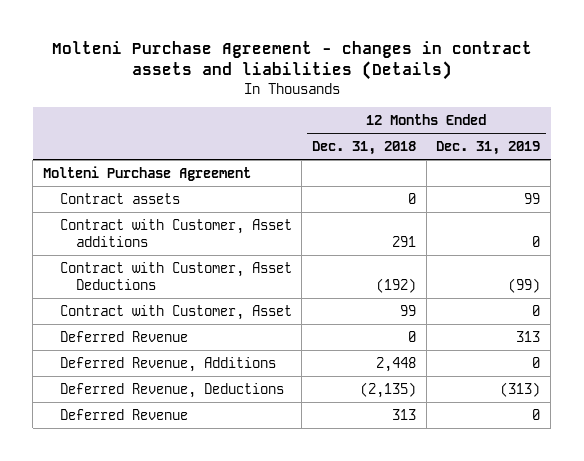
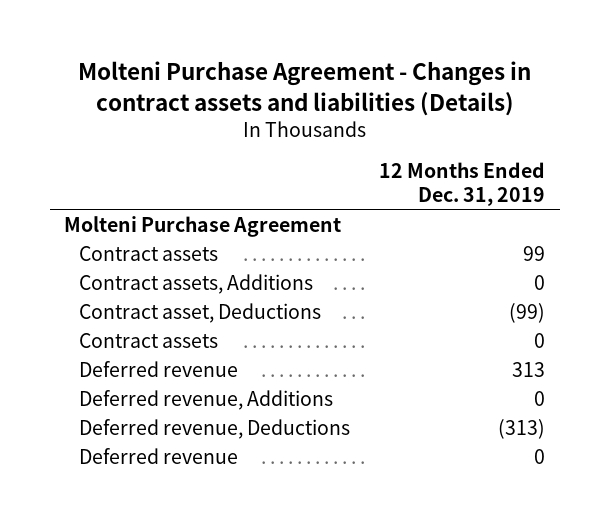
- Molteni Purchase Agreement - changes in contract assets and liabilities (Details)
+ Molteni Purchase Agreement - Changes in contract assets and liabilities (Details)
- | 12 Months Ended Dec. 31, 2018 | 12 Months Ended Dec. 31, 2019
+ | 12 Months Ended Dec. 31, 2019
- Contract with Customer, Asset additions | 291 | 0
- Contract with Customer, Asset Deductions | (192) | (99)
- Contract with Customer, Asset | 99 | 0
- Deferred Revenue | 0 | 313
- Deferred Revenue, Additions | 2,448 | 0
- Deferred Revenue, Deductions | (2,135) | (313)
- Deferred Revenue | 313 | 0
+ Contract assets, Additions | 0
+ Contract asset, Deductions | (99)
+ Contract assets | 0
+ Deferred revenue | 313
+ Deferred revenue, Additions | 0
+ Deferred revenue, Deductions | (313)
+ Deferred revenue | 0

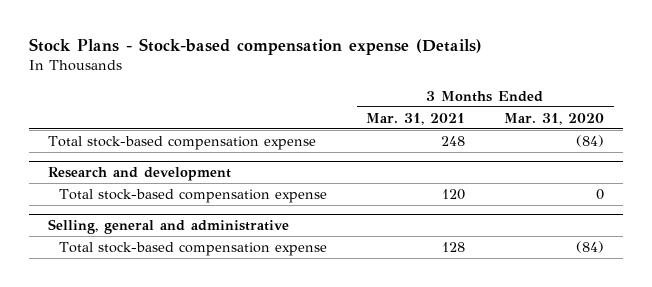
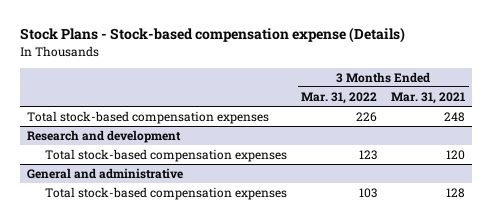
- | 3 Months Ended Mar. 31, 2021 | 3 Months Ended Mar. 31, 2020
+ | 3 Months Ended Mar. 31, 2022 | 3 Months Ended Mar. 31, 2021
- Total stock-based compensation expense | 248 | (84)
+ Total stock-based compensation expenses | 226 | 248
@ Research and development
- Total stock-based compensation expense | 120 | 0
- Selling, general and administrative
- Total stock-based compensation expense | 128 | (84)
@ Research and development
+ Total stock-based compensation expenses | 123 | 120
+ General and administrative
+ Total stock-based compensation expenses | 103 | 128

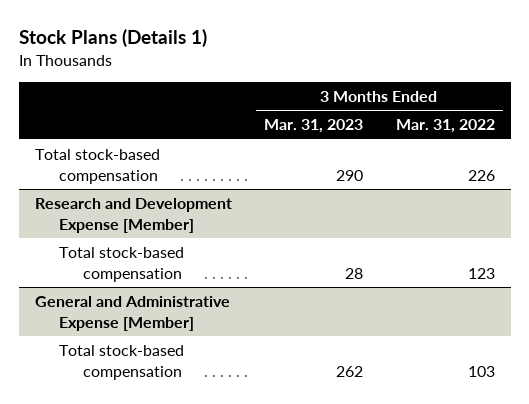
- Stock Plans - Stock-based compensation expense (Details)
+ Stock Plans (Details 1)
- | 3 Months Ended Mar. 31, 2022 | 3 Months Ended Mar. 31, 2021
+ | 3 Months Ended Mar. 31, 2023 | 3 Months Ended Mar. 31, 2022
- Total stock-based compensation expenses | 226 | 248
- Research and development
- Total stock-based compensation expenses | 123 | 120
- General and administrative
- Total stock-based compensation expenses | 103 | 128
+ Total stock-based compensation | 290 | 226
+ Research and Development Expense [Member]
+ Total stock-based compensation | 28 | 123
+ General and Administrative Expense [Member]
+ Total stock-based compensation | 262 | 103

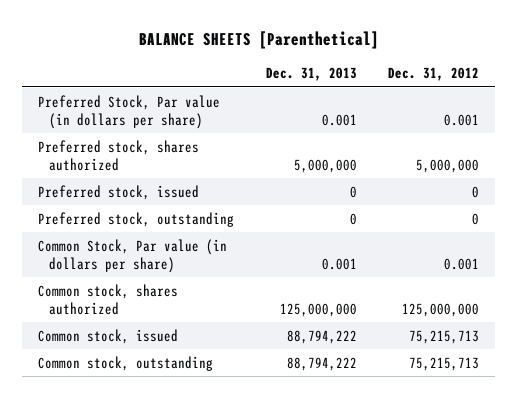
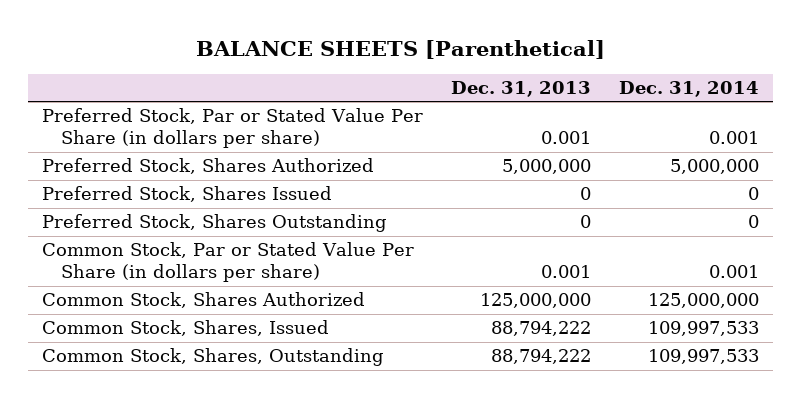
- | Dec. 31, 2013 | Dec. 31, 2012
+ | Dec. 31, 2013 | Dec. 31, 2014
- Preferred Stock, Par value (in dollars per share) | 0.001 | 0.001
- Preferred stock, shares authorized | 5,000,000 | 5,000,000
- Preferred stock, issued | 0 | 0
- Preferred stock, outstanding | 0 | 0
- Common Stock, Par value (in dollars per share) | 0.001 | 0.001
- Common stock, shares authorized | 125,000,000 | 125,000,000
- Common stock, issued | 88,794,222 | 75,215,713
- Common stock, outstanding | 88,794,222 | 75,215,713
+ Preferred Stock, Par or Stated Value Per Share (in dollars per share) | 0.001 | 0.001
+ Preferred Stock, Shares Authorized | 5,000,000 | 5,000,000
+ Preferred Stock, Shares Issued | 0 | 0
+ Preferred Stock, Shares Outstanding | 0 | 0
+ Common Stock, Par or Stated Value Per Share (in dollars per share) | 0.001 | 0.001
+ Common Stock, Shares Authorized | 125,000,000 | 125,000,000
+ Common Stock, Shares, Issued | 88,794,222 | 109,997,533
+ Common Stock, Shares, Outstanding | 88,794,222 | 109,997,533

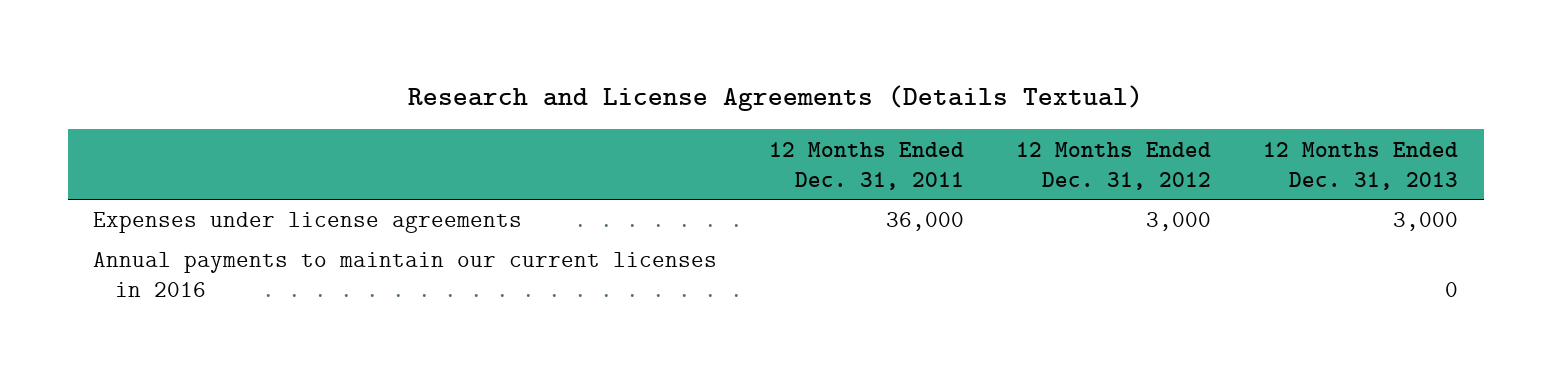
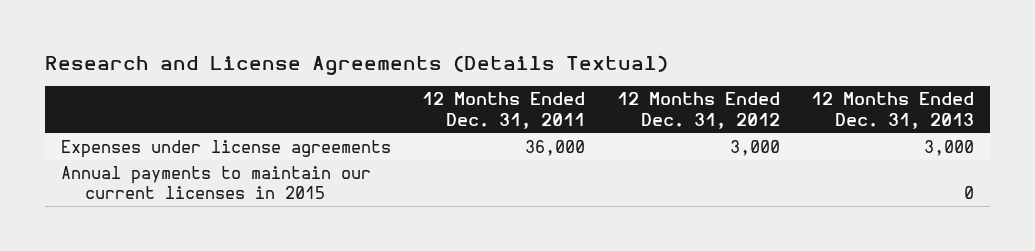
- Annual payments to maintain our current licenses in 2016 | | | 0
+ Annual payments to maintain our current licenses in 2015 | | | 0

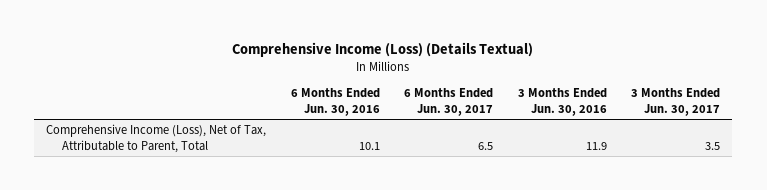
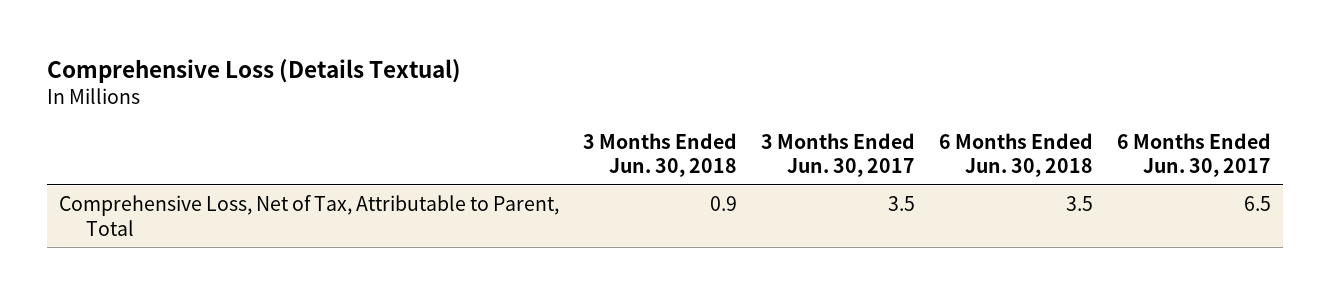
- Comprehensive Income (Loss) (Details Textual)
+ Comprehensive Loss (Details Textual)
- | 6 Months Ended Jun. 30, 2016 | 6 Months Ended Jun. 30, 2017 | 3 Months Ended Jun. 30, 2016 | 3 Months Ended Jun. 30, 2017
+ | 3 Months Ended Jun. 30, 2018 | 3 Months Ended Jun. 30, 2017 | 6 Months Ended Jun. 30, 2018 | 6 Months Ended Jun. 30, 2017
- Comprehensive Income (Loss), Net of Tax, Attributable to Parent, Total | 10.1 | 6.5 | 11.9 | 3.5
+ Comprehensive Loss, Net of Tax, Attributable to Parent, Total | 0.9 | 3.5 | 3.5 | 6.5

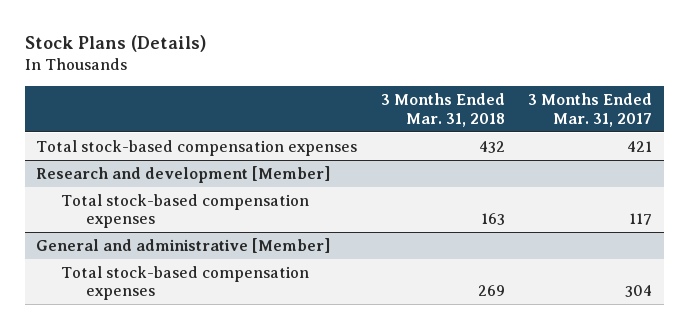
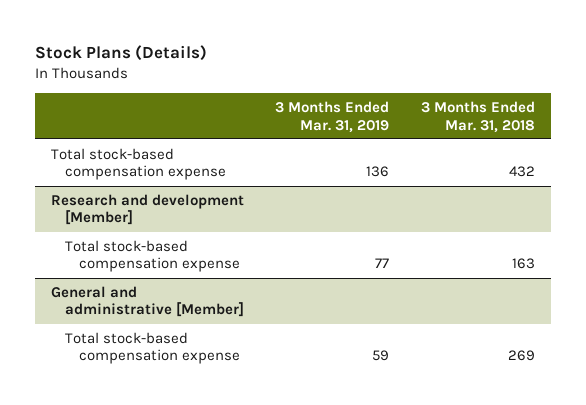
- | 3 Months Ended Mar. 31, 2018 | 3 Months Ended Mar. 31, 2017
+ | 3 Months Ended Mar. 31, 2019 | 3 Months Ended Mar. 31, 2018
- Total stock-based compensation expenses | 432 | 421
+ Total stock-based compensation expense | 136 | 432
@ Research and development [Member]
- Total stock-based compensation expenses | 163 | 117
+ Total stock-based compensation expense | 77 | 163
@ General and administrative [Member]
- Total stock-based compensation expenses | 269 | 304
+ Total stock-based compensation expense | 59 | 269

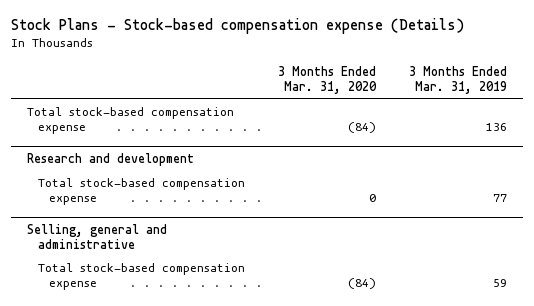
- Stock Plans (Details)
+ Stock Plans - Stock-based compensation expense (Details)
- | 3 Months Ended Mar. 31, 2019 | 3 Months Ended Mar. 31, 2018
+ | 3 Months Ended Mar. 31, 2020 | 3 Months Ended Mar. 31, 2019
- Research and development [Member]
+ Research and development
- General and administrative [Member]
+ Selling, general and administrative

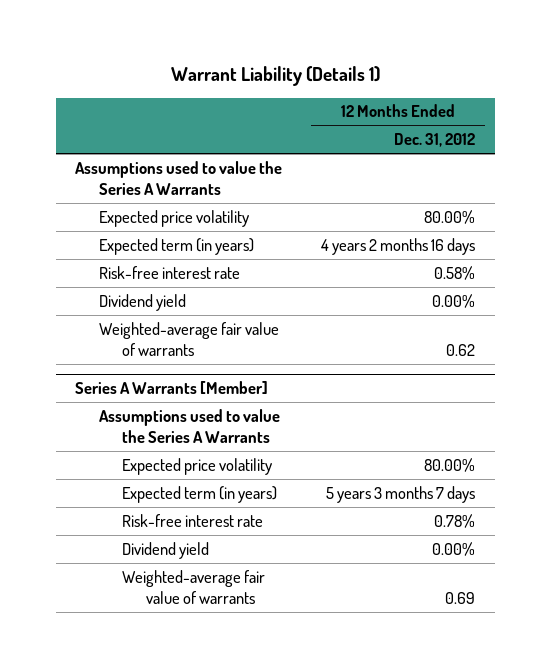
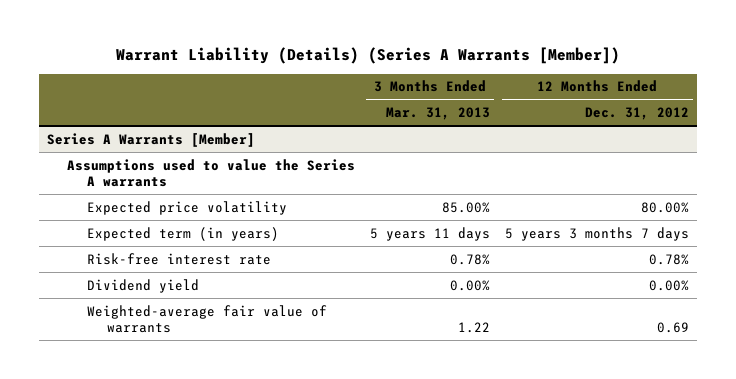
- Warrant Liability (Details 1)
+ Warrant Liability (Details) (Series A Warrants [Member])
- | 12 Months Ended Dec. 31, 2012
+ | 3 Months Ended Mar. 31, 2013 | 12 Months Ended Dec. 31, 2012
- Assumptions used to value the Series A Warrants
- Expected price volatility | 80.00%
- Expected term (in years) | 4 years 2 months 16 days
- Risk-free interest rate | 0.58%
- Dividend yield | 0.00%
- Weighted-average fair value of warrants | 0.62
@ Series A Warrants [Member]
- Assumptions used to value the Series A Warrants
+ Assumptions used to value the Series A warrants

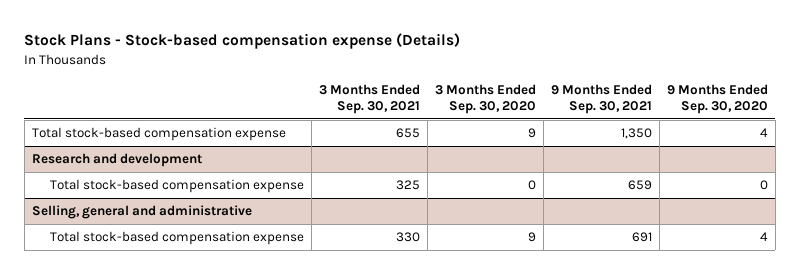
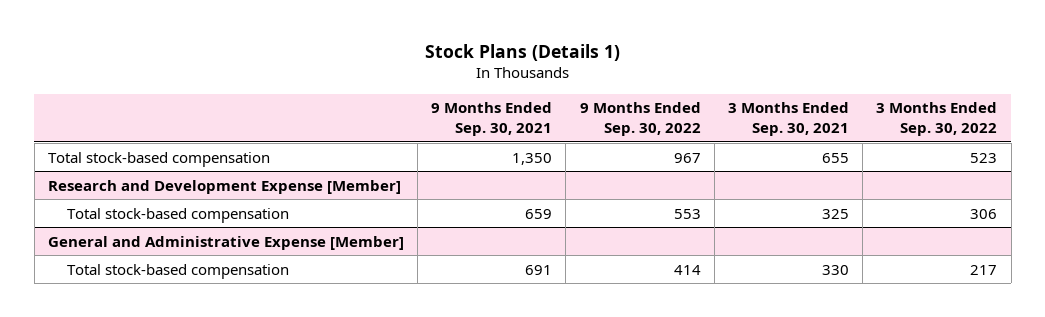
- Stock Plans - Stock-based compensation expense (Details)
+ Stock Plans (Details 1)
- | 3 Months Ended Sep. 30, 2021 | 3 Months Ended Sep. 30, 2020 | 9 Months Ended Sep. 30, 2021 | 9 Months Ended Sep. 30, 2020
+ | 9 Months Ended Sep. 30, 2021 | 9 Months Ended Sep. 30, 2022 | 3 Months Ended Sep. 30, 2021 | 3 Months Ended Sep. 30, 2022
- Total stock-based compensation expense | 655 | 9 | 1,350 | 4
- Research and development
- Total stock-based compensation expense | 325 | 0 | 659 | 0
- Selling, general and administrative
- Total stock-based compensation expense | 330 | 9 | 691 | 4
+ Total stock-based compensation | 1,350 | 967 | 655 | 523
+ Research and Development Expense [Member]
+ Total stock-based compensation | 659 | 553 | 325 | 306
+ General and Administrative Expense [Member]
+ Total stock-based compensation | 691 | 414 | 330 | 217

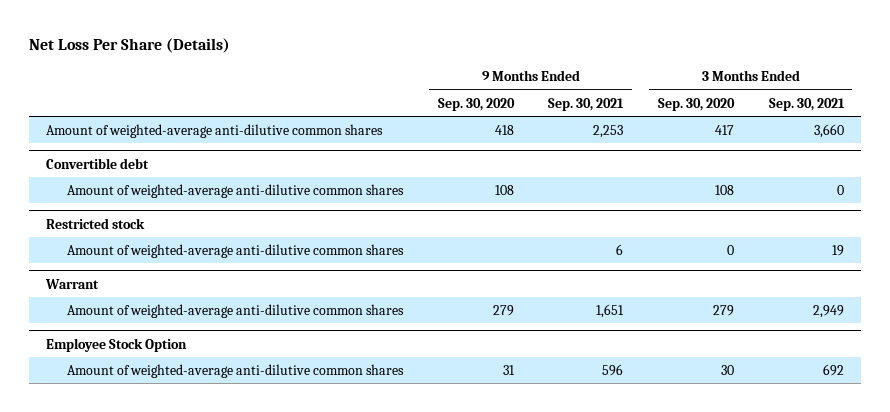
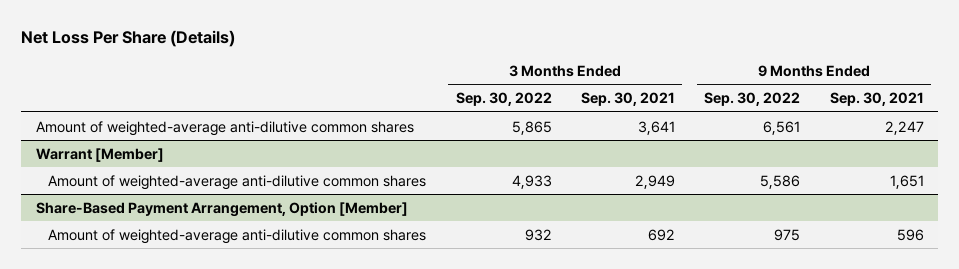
- | 9 Months Ended Sep. 30, 2020 | 9 Months Ended Sep. 30, 2021 | 3 Months Ended Sep. 30, 2020 | 3 Months Ended Sep. 30, 2021
+ | 3 Months Ended Sep. 30, 2022 | 3 Months Ended Sep. 30, 2021 | 9 Months Ended Sep. 30, 2022 | 9 Months Ended Sep. 30, 2021
- Amount of weighted-average anti-dilutive common shares | 418 | 2,253 | 417 | 3,660
- Convertible debt
- Amount of weighted-average anti-dilutive common shares | 108 | | 108 | 0
- Restricted stock
- Amount of weighted-average anti-dilutive common shares | | 6 | 0 | 19
- Warrant
+ Amount of weighted-average anti-dilutive common shares | 5,865 | 3,641 | 6,561 | 2,247
+ Warrant [Member]
- Employee Stock Option
+ Share-Based Payment Arrangement, Option [Member]

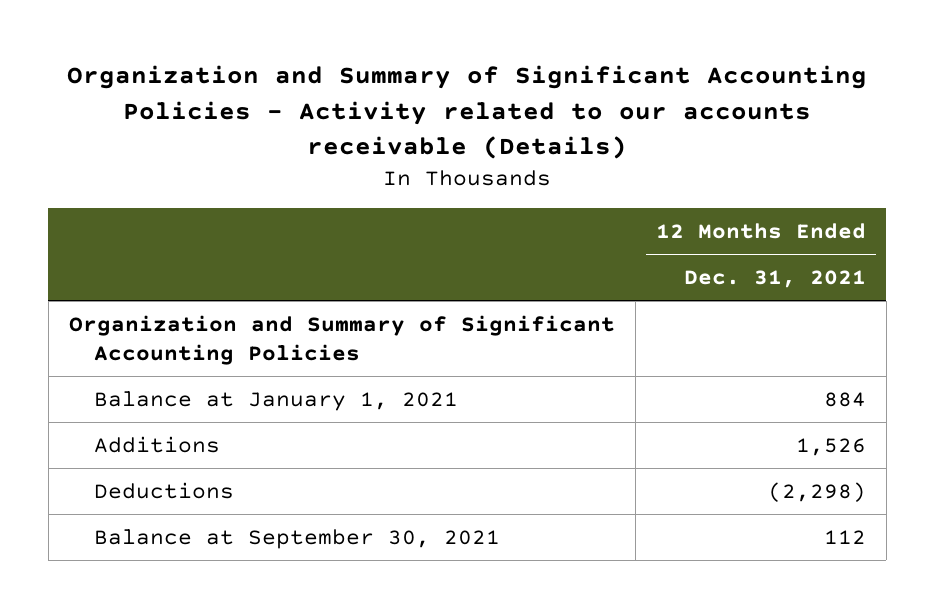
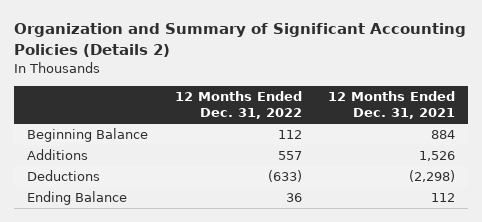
- Organization and Summary of Significant Accounting Policies - Activity related to our accounts receivable (Details)
+ Organization and Summary of Significant Accounting Policies (Details 2)
- | 12 Months Ended Dec. 31, 2021
+ | 12 Months Ended Dec. 31, 2022 | 12 Months Ended Dec. 31, 2021
- Organization and Summary of Significant Accounting Policies
- Balance at January 1, 2021 | 884
+ Beginning Balance | 112 | 884
- Balance at September 30, 2021 | 112
+ Ending Balance | 36 | 112

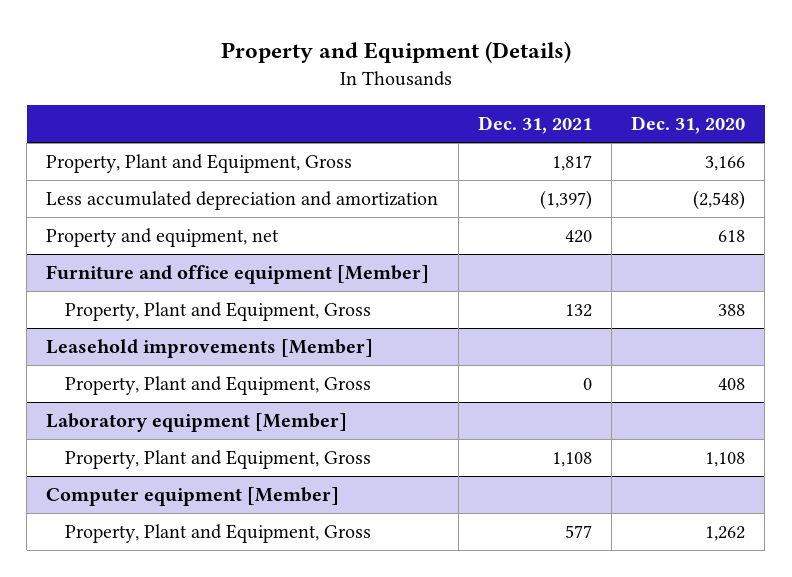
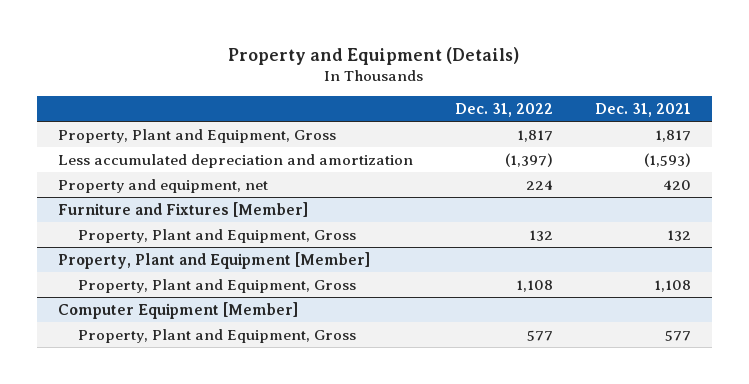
- | Dec. 31, 2021 | Dec. 31, 2020
+ | Dec. 31, 2022 | Dec. 31, 2021
- Less accumulated depreciation and amortization | (1,397) | (2,548)
+ Less accumulated depreciation and amortization | (1,397) | (1,593)
- Furniture and office equipment [Member]
+ Furniture and Fixtures [Member]
- Leasehold improvements [Member]
- Property, Plant and Equipment, Gross | 0 | 408
- Laboratory equipment [Member]
+ Property, Plant and Equipment [Member]
- Computer equipment [Member]
+ Computer Equipment [Member]

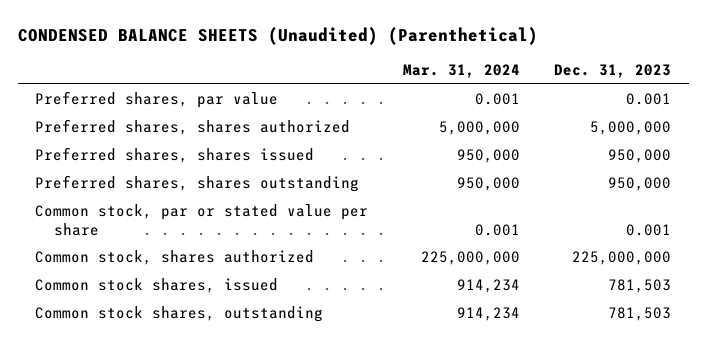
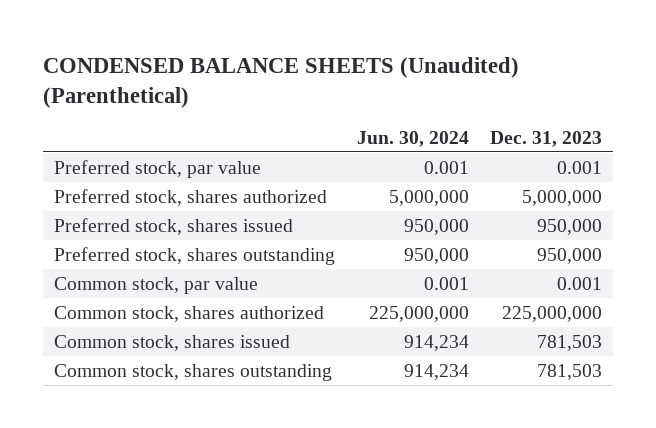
- | Mar. 31, 2024 | Dec. 31, 2023
+ | Jun. 30, 2024 | Dec. 31, 2023
- Preferred shares, par value | 0.001 | 0.001
- Preferred shares, shares authorized | 5,000,000 | 5,000,000
- Preferred shares, shares issued | 950,000 | 950,000
- Preferred shares, shares outstanding | 950,000 | 950,000
- Common stock, par or stated value per share | 0.001 | 0.001
+ Preferred stock, par value | 0.001 | 0.001
+ Preferred stock, shares authorized | 5,000,000 | 5,000,000
+ Preferred stock, shares issued | 950,000 | 950,000
+ Preferred stock, shares outstanding | 950,000 | 950,000
+ Common stock, par value | 0.001 | 0.001
- Common stock shares, issued | 914,234 | 781,503
- Common stock shares, outstanding | 914,234 | 781,503
+ Common stock, shares issued | 914,234 | 781,503
+ Common stock, shares outstanding | 914,234 | 781,503

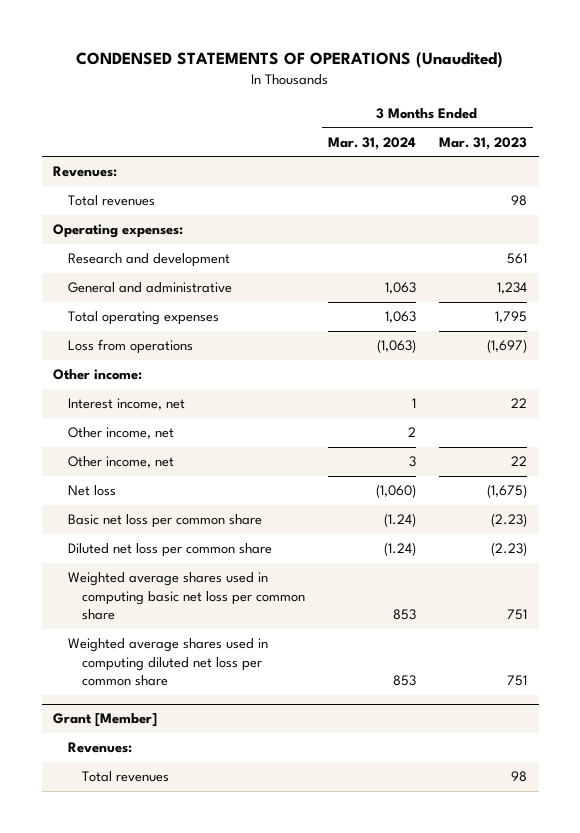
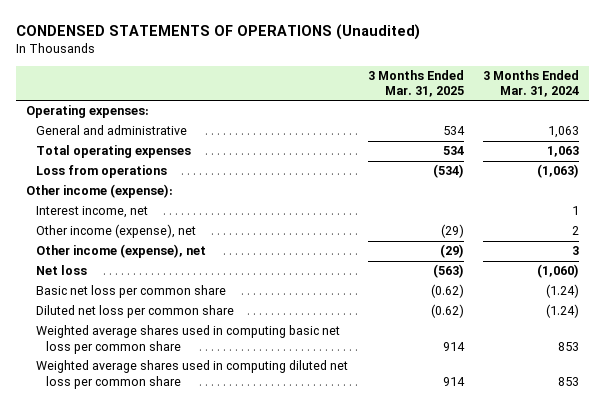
- | 3 Months Ended Mar. 31, 2024 | 3 Months Ended Mar. 31, 2023
+ | 3 Months Ended Mar. 31, 2025 | 3 Months Ended Mar. 31, 2024
- Revenues:
- Total revenues | | 98
- Research and development | | 561
- Other income:
+ Other income (expense):
- Other income, net | 2 |
- Other income, net | 3 | 22
+ Other income (expense), net | (29) | 2
+ Other income (expense), net | (29) | 3
- Grant [Member]
- Revenues:
- Total revenues | | 98

